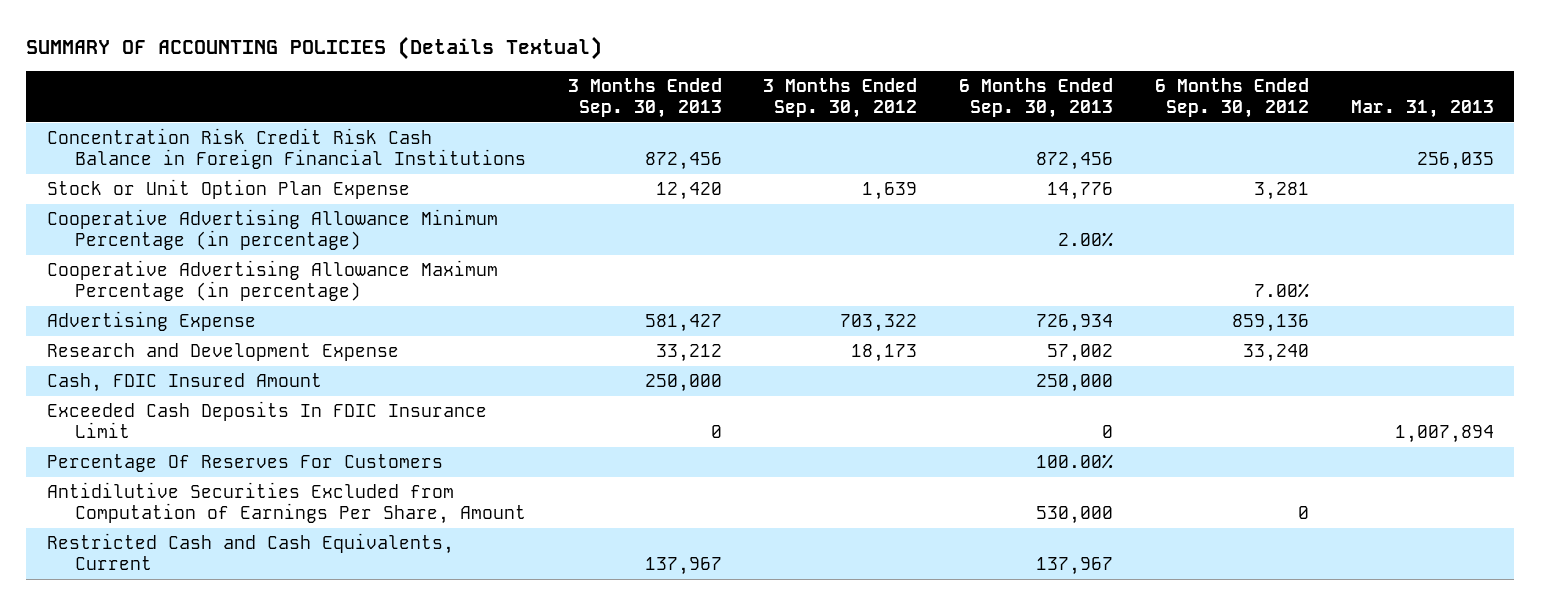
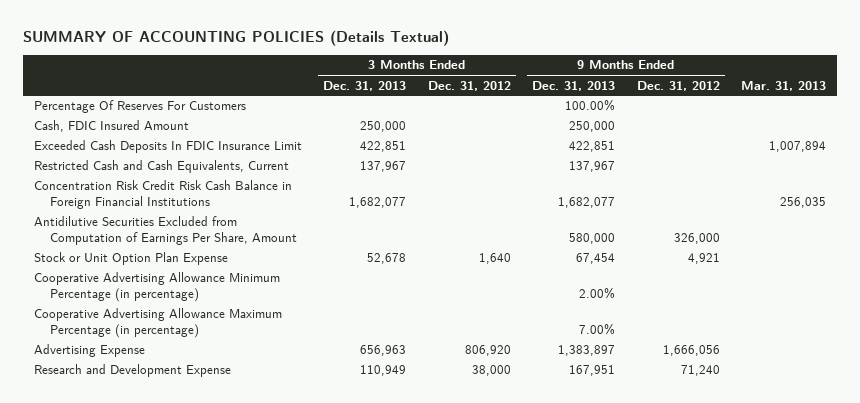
- | 3 Months Ended Sep. 30, 2013 | 3 Months Ended Sep. 30, 2012 | 6 Months Ended Sep. 30, 2013 | 6 Months Ended Sep. 30, 2012 | Mar. 31, 2013
+ | 3 Months Ended Dec. 31, 2013 | 3 Months Ended Dec. 31, 2012 | 9 Months Ended Dec. 31, 2013 | 9 Months Ended Dec. 31, 2012 | Mar. 31, 2013
moved up: Percentage Of Reserves For Customers | | | 100.00% | |
moved up: Cash, FDIC Insured Amount | 250,000 | | 250,000 | |
moved up: Exceeded Cash Deposits In FDIC Insurance Limit | 422,851 | | 422,851 | | 1,007,894
moved up: Restricted Cash and Cash Equivalents, Current | 137,967 | | 137,967 | |
moved up: Antidilutive Securities Excluded from Computation of Earnings Per Share, Amount | | | 580,000 | 326,000 |

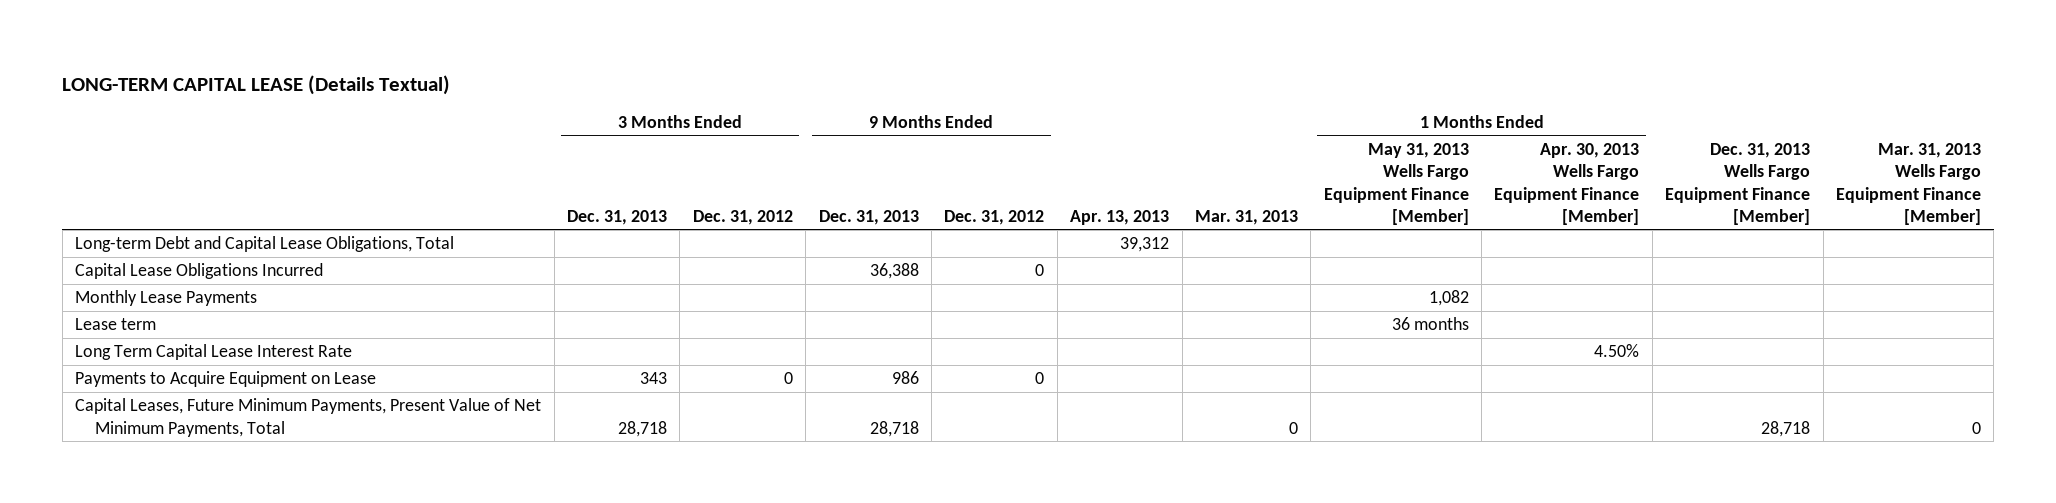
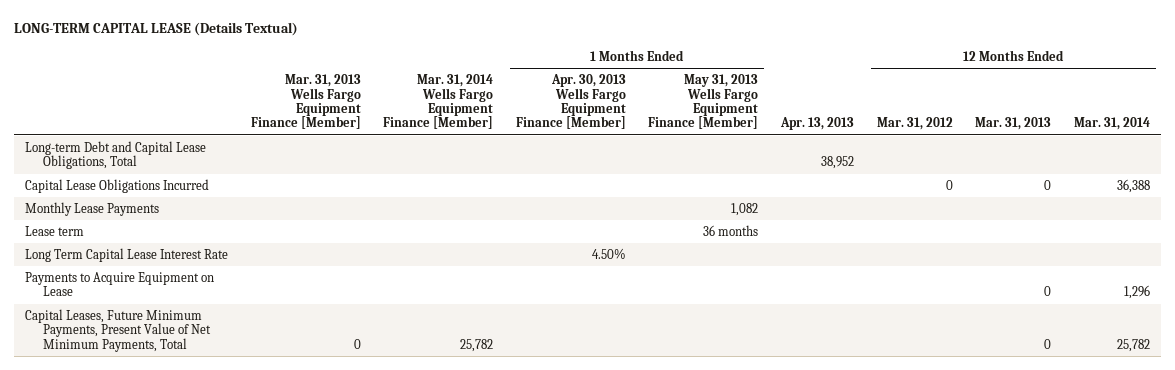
- | 3 Months Ended Dec. 31, 2013 | 3 Months Ended Dec. 31, 2012 | 9 Months Ended Dec. 31, 2013 | 9 Months Ended Dec. 31, 2012 | Apr. 13, 2013 | Mar. 31, 2013 | 1 Months Ended May 31, 2013 Wells Fargo Equipment Finance [Member] | 1 Months Ended Apr. 30, 2013 Wells Fargo Equipment Finance [Member] | Dec. 31, 2013 Wells Fargo Equipment Finance [Member] | Mar. 31, 2013 Wells Fargo Equipment Finance [Member]
+ | Mar. 31, 2013 Wells Fargo Equipment Finance [Member] | Mar. 31, 2014 Wells Fargo Equipment Finance [Member] | 1 Months Ended Apr. 30, 2013 Wells Fargo Equipment Finance [Member] | 1 Months Ended May 31, 2013 Wells Fargo Equipment Finance [Member] | Apr. 13, 2013 | 12 Months Ended Mar. 31, 2012 | 12 Months Ended Mar. 31, 2013 | 12 Months Ended Mar. 31, 2014
- Long-term Debt and Capital Lease Obligations, Total | | | | | 39,312 | | | | |
+ Long-term Debt and Capital Lease Obligations, Total | | | | | 38,952 | | |

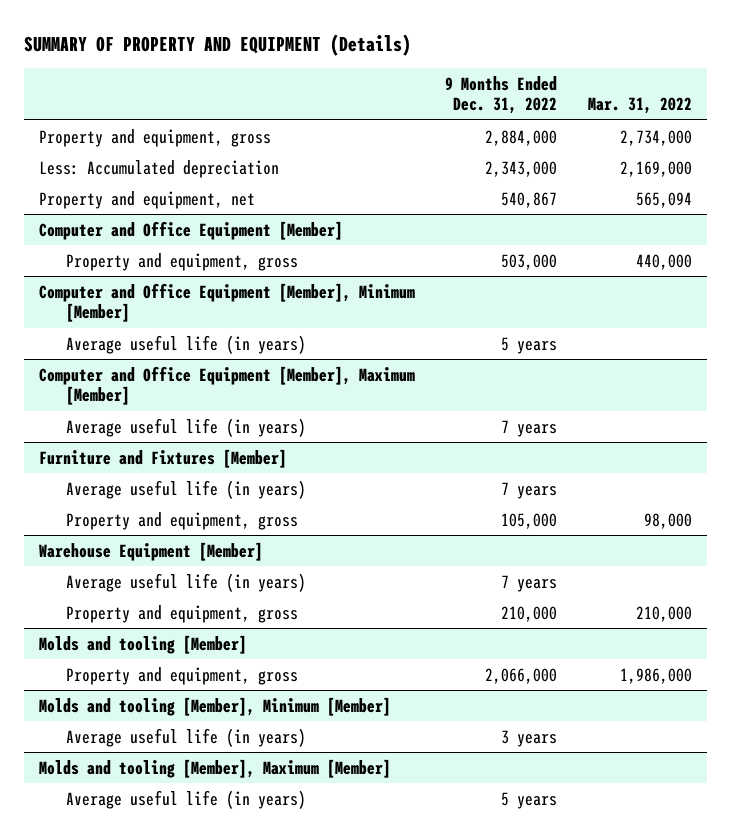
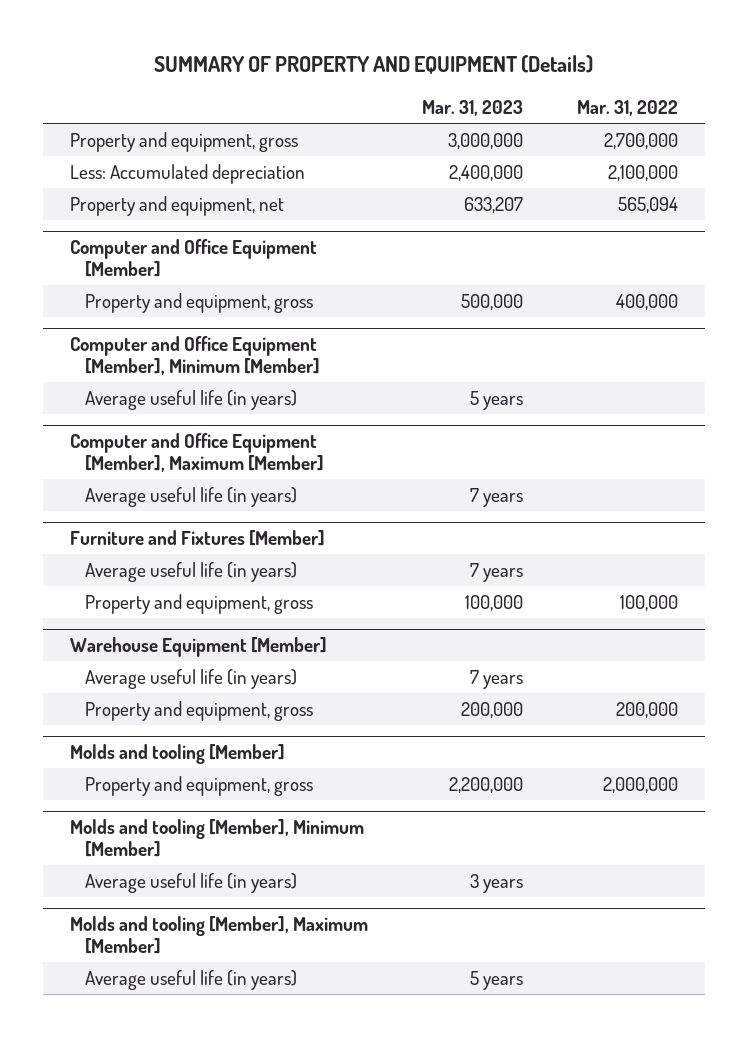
- | 9 Months Ended Dec. 31, 2022 | Mar. 31, 2022
+ | Mar. 31, 2023 | Mar. 31, 2022
- Property and equipment, gross | 2,884,000 | 2,734,000
- Less: Accumulated depreciation | 2,343,000 | 2,169,000
+ Property and equipment, gross | 3,000,000 | 2,700,000
+ Less: Accumulated depreciation | 2,400,000 | 2,100,000
@ Computer and Office Equipment [Member]
- Property and equipment, gross | 503,000 | 440,000
+ Property and equipment, gross | 500,000 | 400,000
@ Furniture and Fixtures [Member]
- Property and equipment, gross | 105,000 | 98,000
+ Property and equipment, gross | 100,000 | 100,000
@ Warehouse Equipment [Member]
- Property and equipment, gross | 210,000 | 210,000
+ Property and equipment, gross | 200,000 | 200,000
@ Molds and tooling [Member]
- Property and equipment, gross | 2,066,000 | 1,986,000
+ Property and equipment, gross | 2,200,000 | 2,000,000

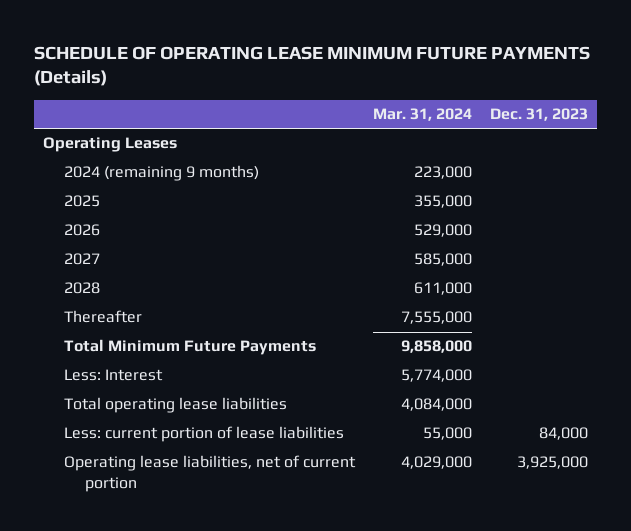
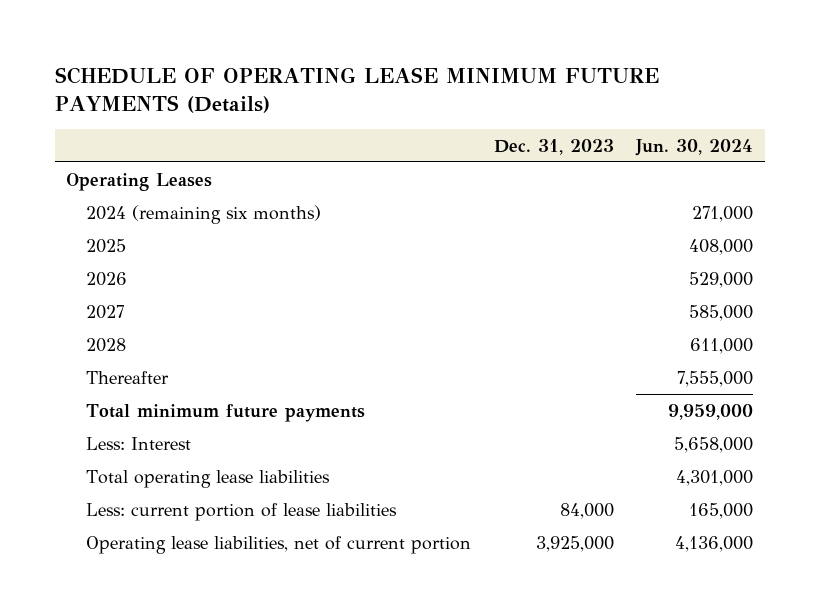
- | Mar. 31, 2024 | Dec. 31, 2023
+ | Dec. 31, 2023 | Jun. 30, 2024
- 2024 (remaining 9 months) | 223,000 |
+ 2024 (remaining six months) | | 271,000
- Total Minimum Future Payments | 9,858,000 |
+ Total minimum future payments | | 9,959,000

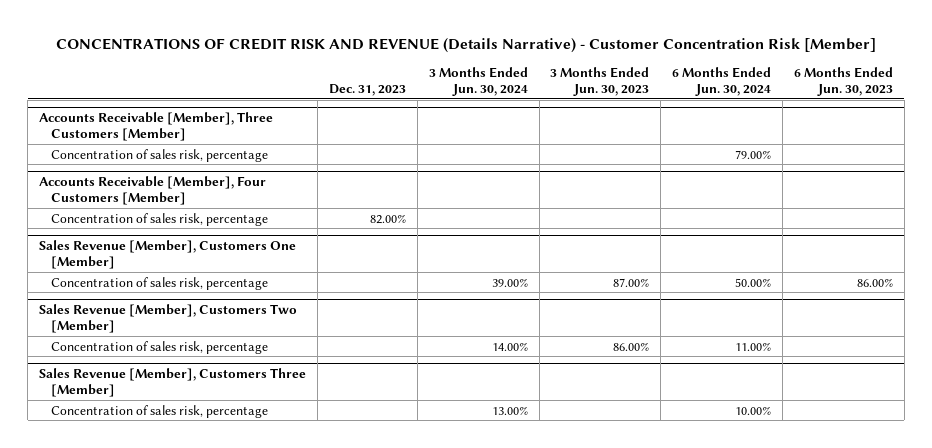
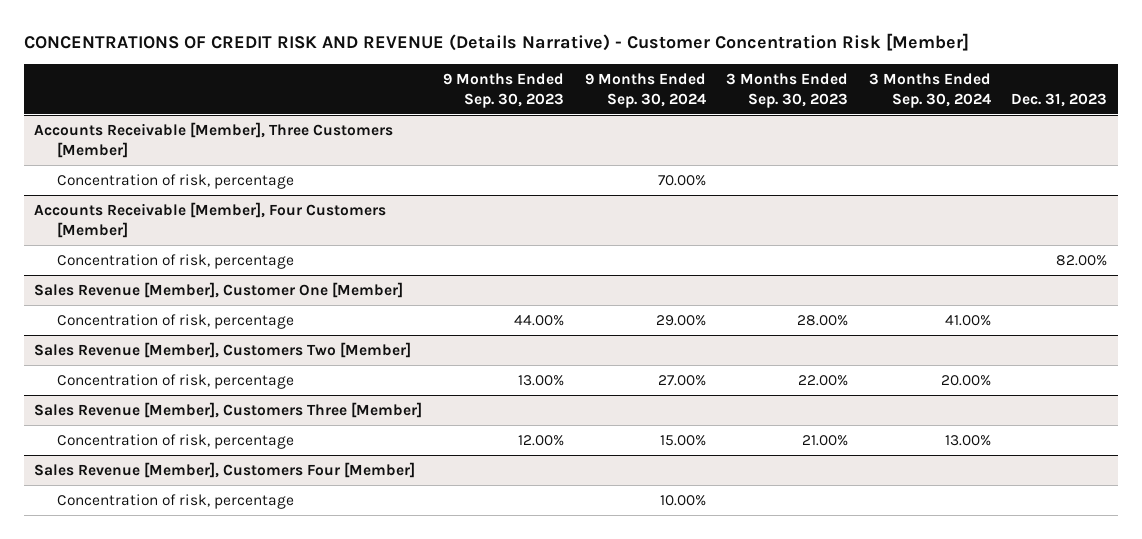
- | Dec. 31, 2023 | 3 Months Ended Jun. 30, 2024 | 3 Months Ended Jun. 30, 2023 | 6 Months Ended Jun. 30, 2024 | 6 Months Ended Jun. 30, 2023
+ | 9 Months Ended Sep. 30, 2023 | 9 Months Ended Sep. 30, 2024 | 3 Months Ended Sep. 30, 2023 | 3 Months Ended Sep. 30, 2024 | Dec. 31, 2023
@ Accounts Receivable [Member], Three Customers [Member]
- Concentration of sales risk, percentage | | | | 79.00% |
+ Concentration of risk, percentage | | 70.00% | | |
@ Accounts Receivable [Member], Four Customers [Member]
- Concentration of sales risk, percentage | 82.00% | | | |
- Sales Revenue [Member], Customers One [Member]
- Concentration of sales risk, percentage | | 39.00% | 87.00% | 50.00% | 86.00%
@ Accounts Receivable [Member], Four Customers [Member]
+ Concentration of risk, percentage | | | | | 82.00%
+ Sales Revenue [Member], Customer One [Member]
+ Concentration of risk, percentage | 44.00% | 29.00% | 28.00% | 41.00% |
@ Sales Revenue [Member], Customers Two [Member]
- Concentration of sales risk, percentage | | 14.00% | 86.00% | 11.00% |
+ Concentration of risk, percentage | 13.00% | 27.00% | 22.00% | 20.00% |
@ Sales Revenue [Member], Customers Three [Member]
- Concentration of sales risk, percentage | | 13.00% | | 10.00% |
+ Concentration of risk, percentage | 12.00% | 15.00% | 21.00% | 13.00% |
+ Sales Revenue [Member], Customers Four [Member]
+ Concentration of risk, percentage | | 10.00% | | |

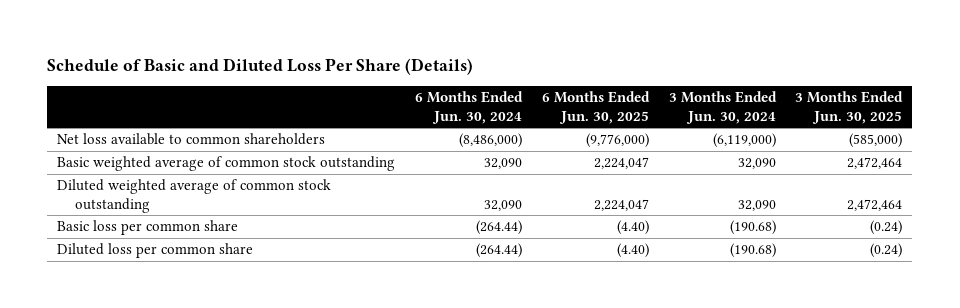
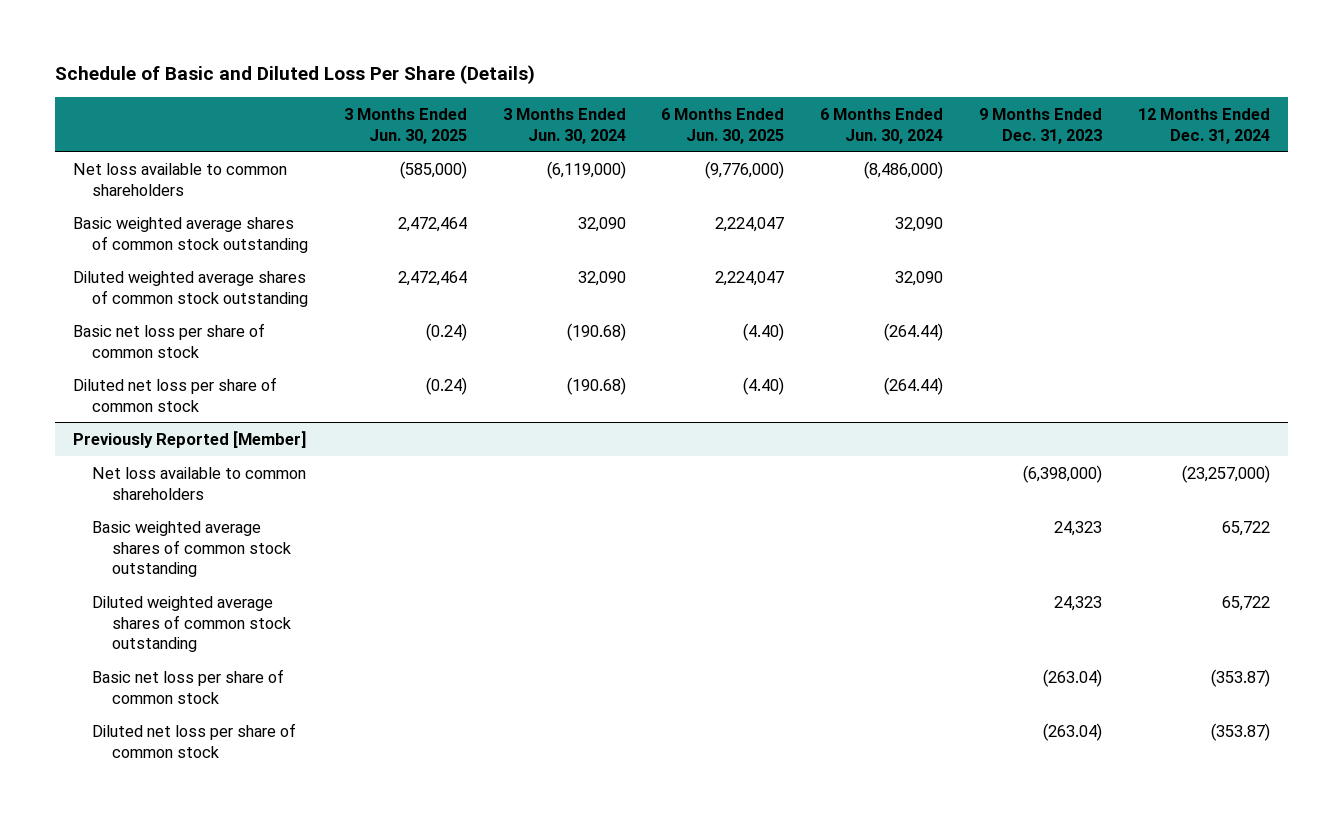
- | 6 Months Ended Jun. 30, 2024 | 6 Months Ended Jun. 30, 2025 | 3 Months Ended Jun. 30, 2024 | 3 Months Ended Jun. 30, 2025
+ | 3 Months Ended Jun. 30, 2025 | 3 Months Ended Jun. 30, 2024 | 6 Months Ended Jun. 30, 2025 | 6 Months Ended Jun. 30, 2024 | 9 Months Ended Dec. 31, 2023 | 12 Months Ended Dec. 31, 2024
- Basic weighted average of common stock outstanding | 32,090 | 2,224,047 | 32,090 | 2,472,464
- Diluted weighted average of common stock outstanding | 32,090 | 2,224,047 | 32,090 | 2,472,464
- Basic loss per common share | (264.44) | (4.40) | (190.68) | (0.24)
- Diluted loss per common share | (264.44) | (4.40) | (190.68) | (0.24)
+ Basic weighted average shares of common stock outstanding | 2,472,464 | 32,090 | 2,224,047 | 32,090 | |
+ Diluted weighted average shares of common stock outstanding | 2,472,464 | 32,090 | 2,224,047 | 32,090 | |
+ Basic net loss per share of common stock | (0.24) | (190.68) | (4.40) | (264.44) | |
+ Diluted net loss per share of common stock | (0.24) | (190.68) | (4.40) | (264.44) | |
+ Previously Reported [Member]
+ Net loss available to common shareholders | | | | | (6,398,000) | (23,257,000)
+ Basic weighted average shares of common stock outstanding | | | | | 24,323 | 65,722
+ Diluted weighted average shares of common stock outstanding | | | | | 24,323 | 65,722
+ Basic net loss per share of common stock | | | | | (263.04) | (353.87)
+ Diluted net loss per share of common stock | | | | | (263.04) | (353.87)

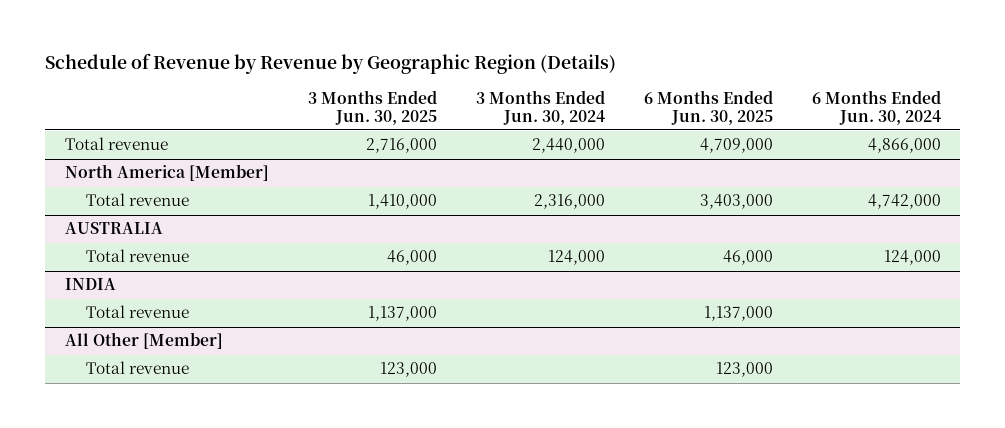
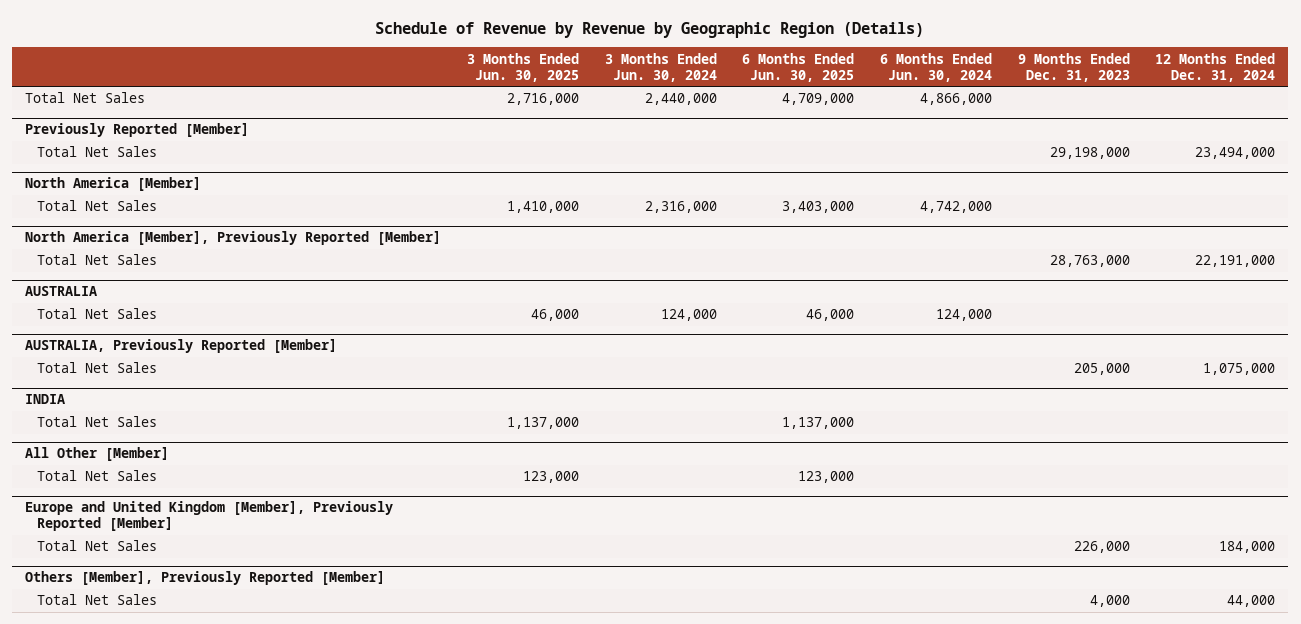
- | 3 Months Ended Jun. 30, 2025 | 3 Months Ended Jun. 30, 2024 | 6 Months Ended Jun. 30, 2025 | 6 Months Ended Jun. 30, 2024
+ | 3 Months Ended Jun. 30, 2025 | 3 Months Ended Jun. 30, 2024 | 6 Months Ended Jun. 30, 2025 | 6 Months Ended Jun. 30, 2024 | 9 Months Ended Dec. 31, 2023 | 12 Months Ended Dec. 31, 2024
- Total revenue | 2,716,000 | 2,440,000 | 4,709,000 | 4,866,000
+ Total Net Sales | 2,716,000 | 2,440,000 | 4,709,000 | 4,866,000 | |
+ Previously Reported [Member]
+ Total Net Sales | | | | | 29,198,000 | 23,494,000
@ North America [Member]
- Total revenue | 1,410,000 | 2,316,000 | 3,403,000 | 4,742,000
+ Total Net Sales | 1,410,000 | 2,316,000 | 3,403,000 | 4,742,000 | |
+ North America [Member], Previously Reported [Member]
+ Total Net Sales | | | | | 28,763,000 | 22,191,000
@ AUSTRALIA
- Total revenue | 46,000 | 124,000 | 46,000 | 124,000
+ Total Net Sales | 46,000 | 124,000 | 46,000 | 124,000 | |
+ AUSTRALIA, Previously Reported [Member]
+ Total Net Sales | | | | | 205,000 | 1,075,000
@ INDIA
- Total revenue | 1,137,000 | | 1,137,000 |
+ Total Net Sales | 1,137,000 | | 1,137,000 | | |
@ All Other [Member]
- Total revenue | 123,000 | | 123,000 |
+ Total Net Sales | 123,000 | | 123,000 | | |
+ Europe and United Kingdom [Member], Previously Reported [Member]
+ Total Net Sales | | | | | 226,000 | 184,000
+ Others [Member], Previously Reported [Member]
+ Total Net Sales | | | | | 4,000 | 44,000

